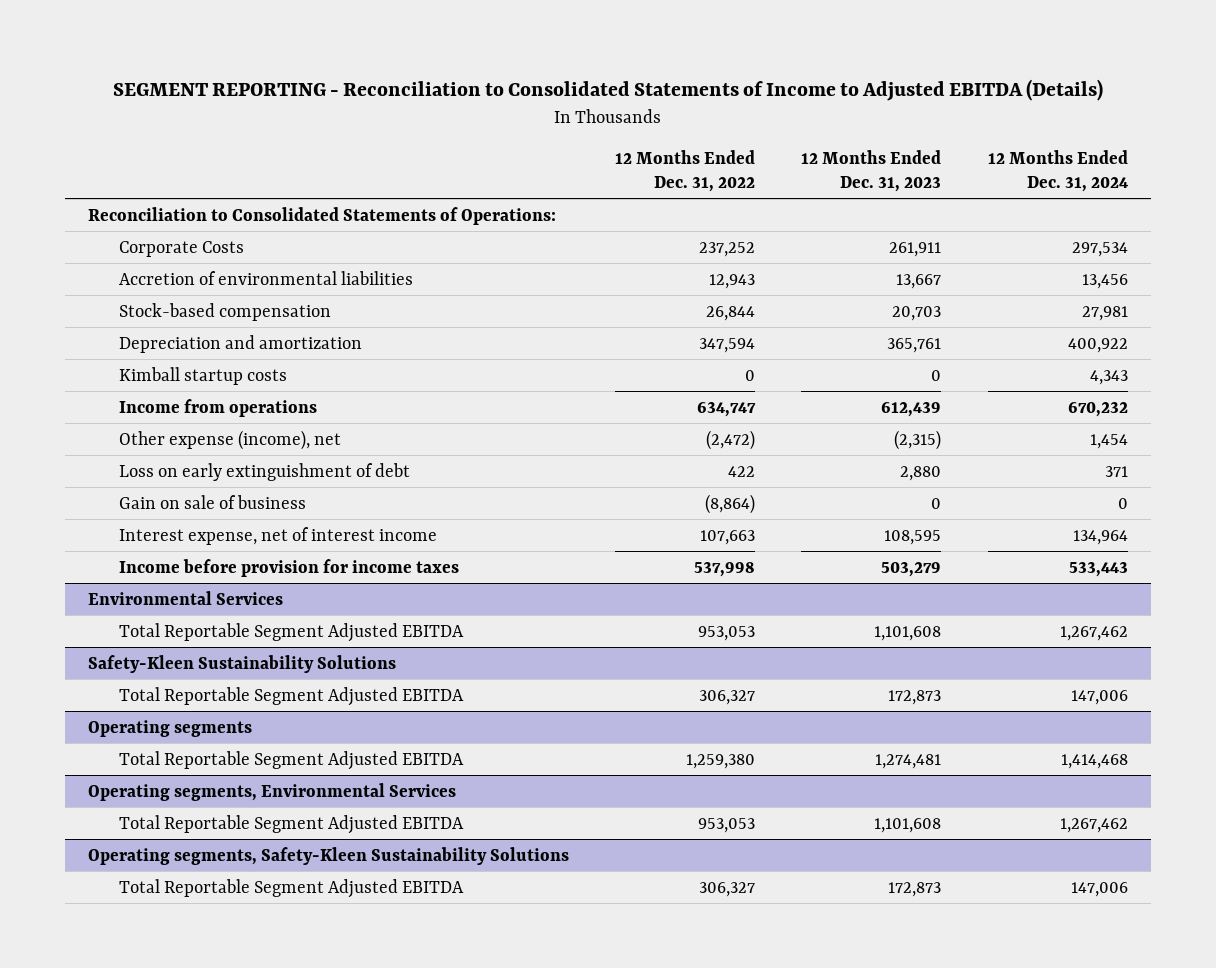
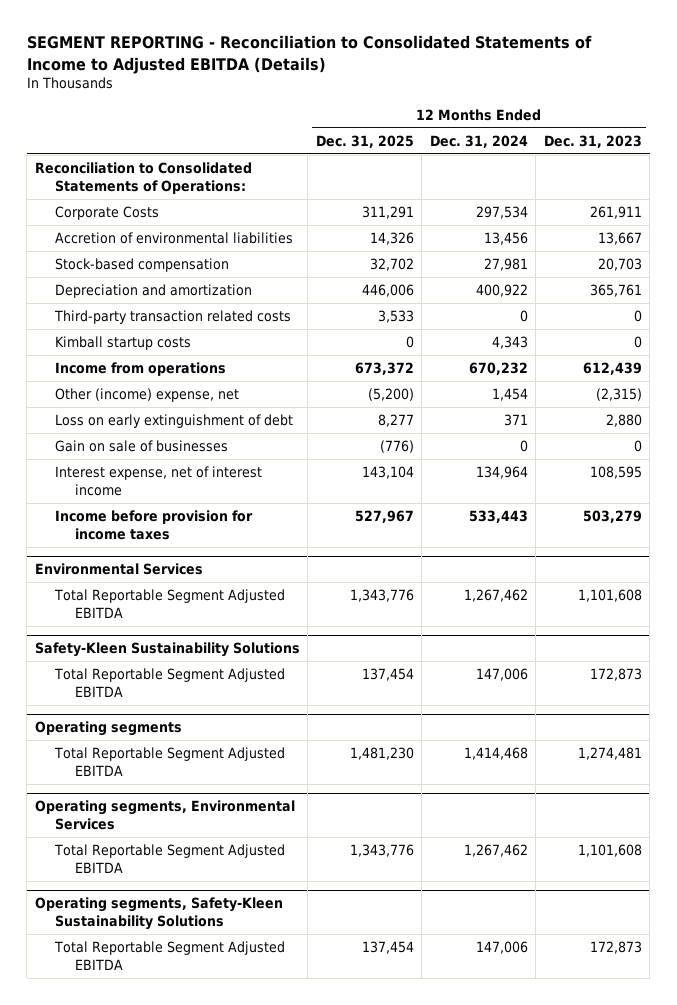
- | 12 Months Ended Dec. 31, 2022 | 12 Months Ended Dec. 31, 2023 | 12 Months Ended Dec. 31, 2024
+ | 12 Months Ended Dec. 31, 2025 | 12 Months Ended Dec. 31, 2024 | 12 Months Ended Dec. 31, 2023
+ Third-party transaction related costs | 3,533 | 0 | 0
- Other expense (income), net | (2,472) | (2,315) | 1,454
+ Other (income) expense, net | (5,200) | 1,454 | (2,315)
- Gain on sale of business | (8,864) | 0 | 0
+ Gain on sale of businesses | (776) | 0 | 0

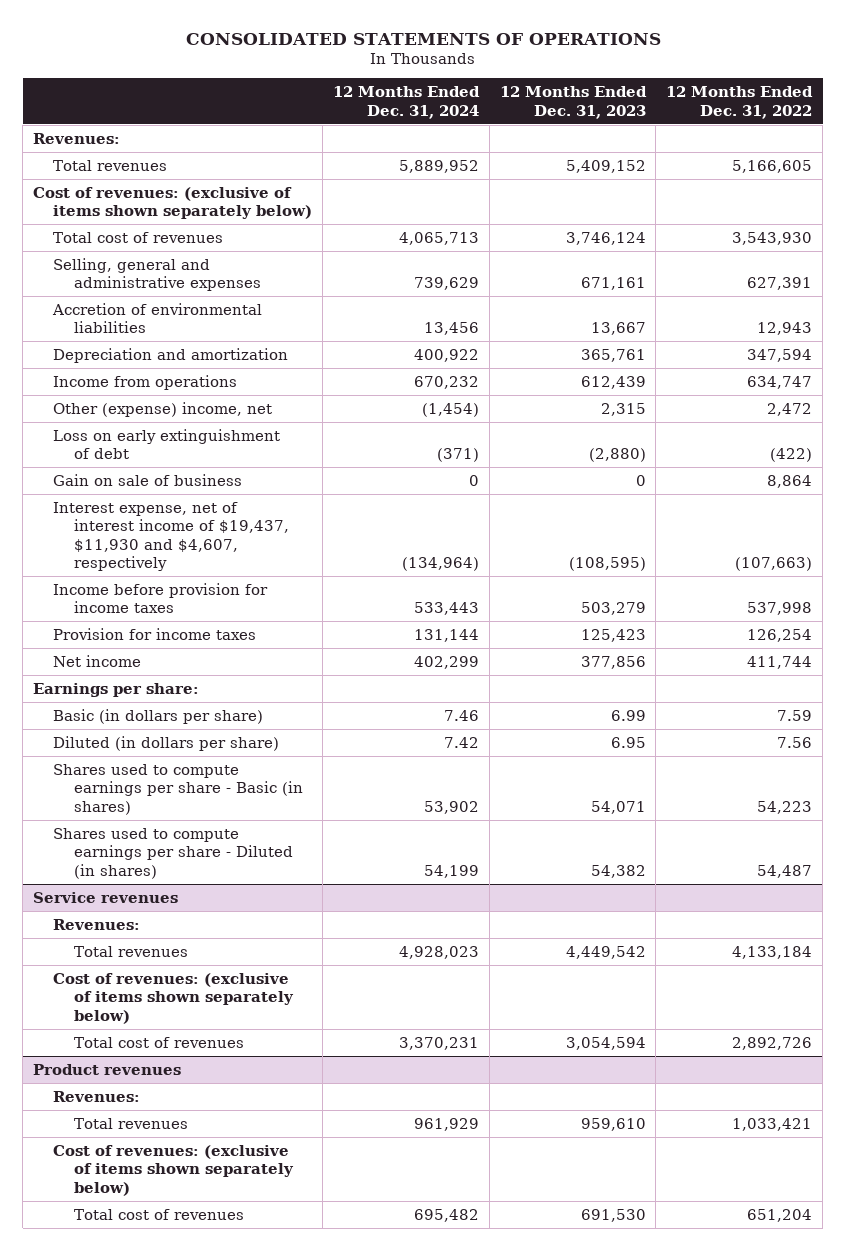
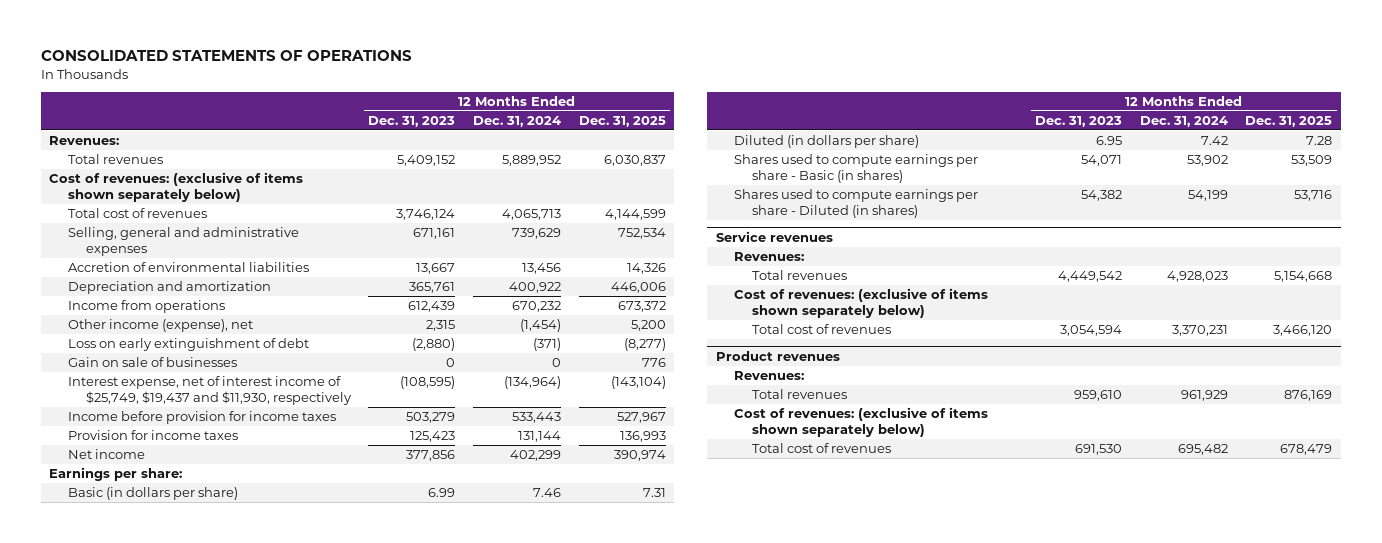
- | 12 Months Ended Dec. 31, 2024 | 12 Months Ended Dec. 31, 2023 | 12 Months Ended Dec. 31, 2022
+ | 12 Months Ended Dec. 31, 2023 | 12 Months Ended Dec. 31, 2024 | 12 Months Ended Dec. 31, 2025
- Other (expense) income, net | (1,454) | 2,315 | 2,472
+ Other income (expense), net | 2,315 | (1,454) | 5,200
- Gain on sale of business | 0 | 0 | 8,864
- Interest expense, net of interest income of $19,437, $11,930 and $4,607, respectively | (134,964) | (108,595) | (107,663)
+ Gain on sale of businesses | 0 | 0 | 776
+ Interest expense, net of interest income of $25,749, $19,437 and $11,930, respectively | (108,595) | (134,964) | (143,104)

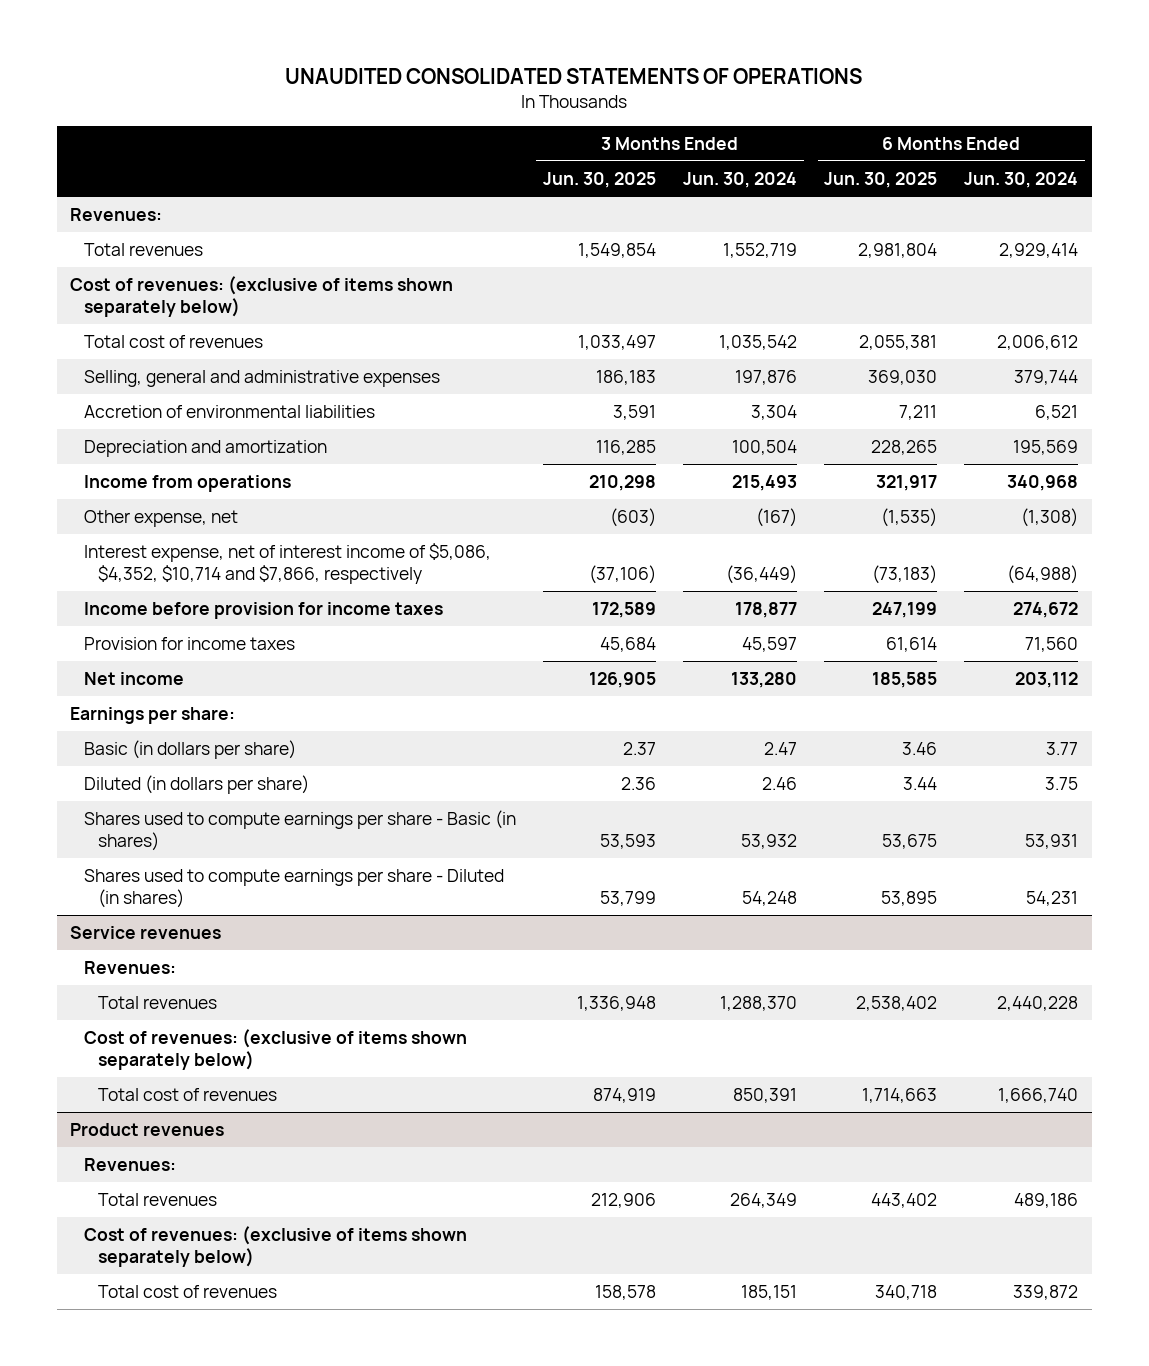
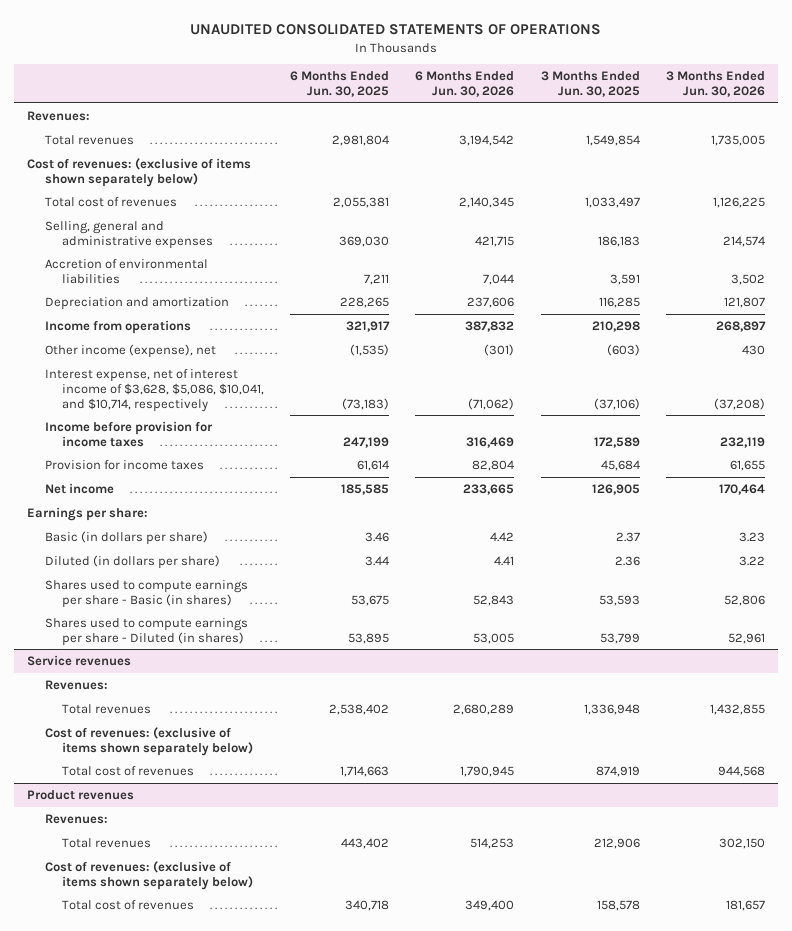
- | 3 Months Ended Jun. 30, 2025 | 3 Months Ended Jun. 30, 2024 | 6 Months Ended Jun. 30, 2025 | 6 Months Ended Jun. 30, 2024
+ | 6 Months Ended Jun. 30, 2025 | 6 Months Ended Jun. 30, 2026 | 3 Months Ended Jun. 30, 2025 | 3 Months Ended Jun. 30, 2026
- Other expense, net | (603) | (167) | (1,535) | (1,308)
- Interest expense, net of interest income of $5,086, $4,352, $10,714 and $7,866, respectively | (37,106) | (36,449) | (73,183) | (64,988)
+ Other income (expense), net | (1,535) | (301) | (603) | 430
+ Interest expense, net of interest income of $3,628, $5,086, $10,041, and $10,714, respectively | (73,183) | (71,062) | (37,106) | (37,208)

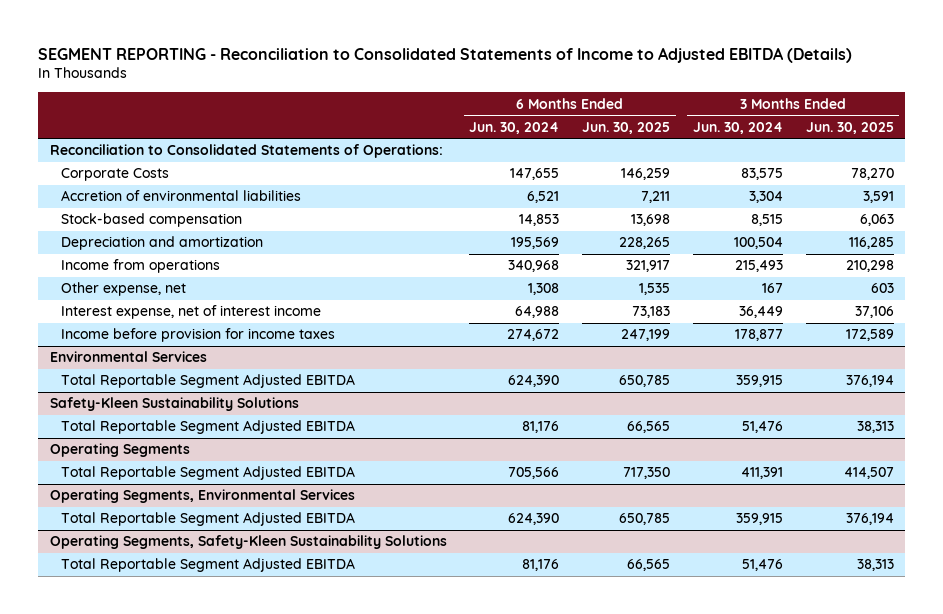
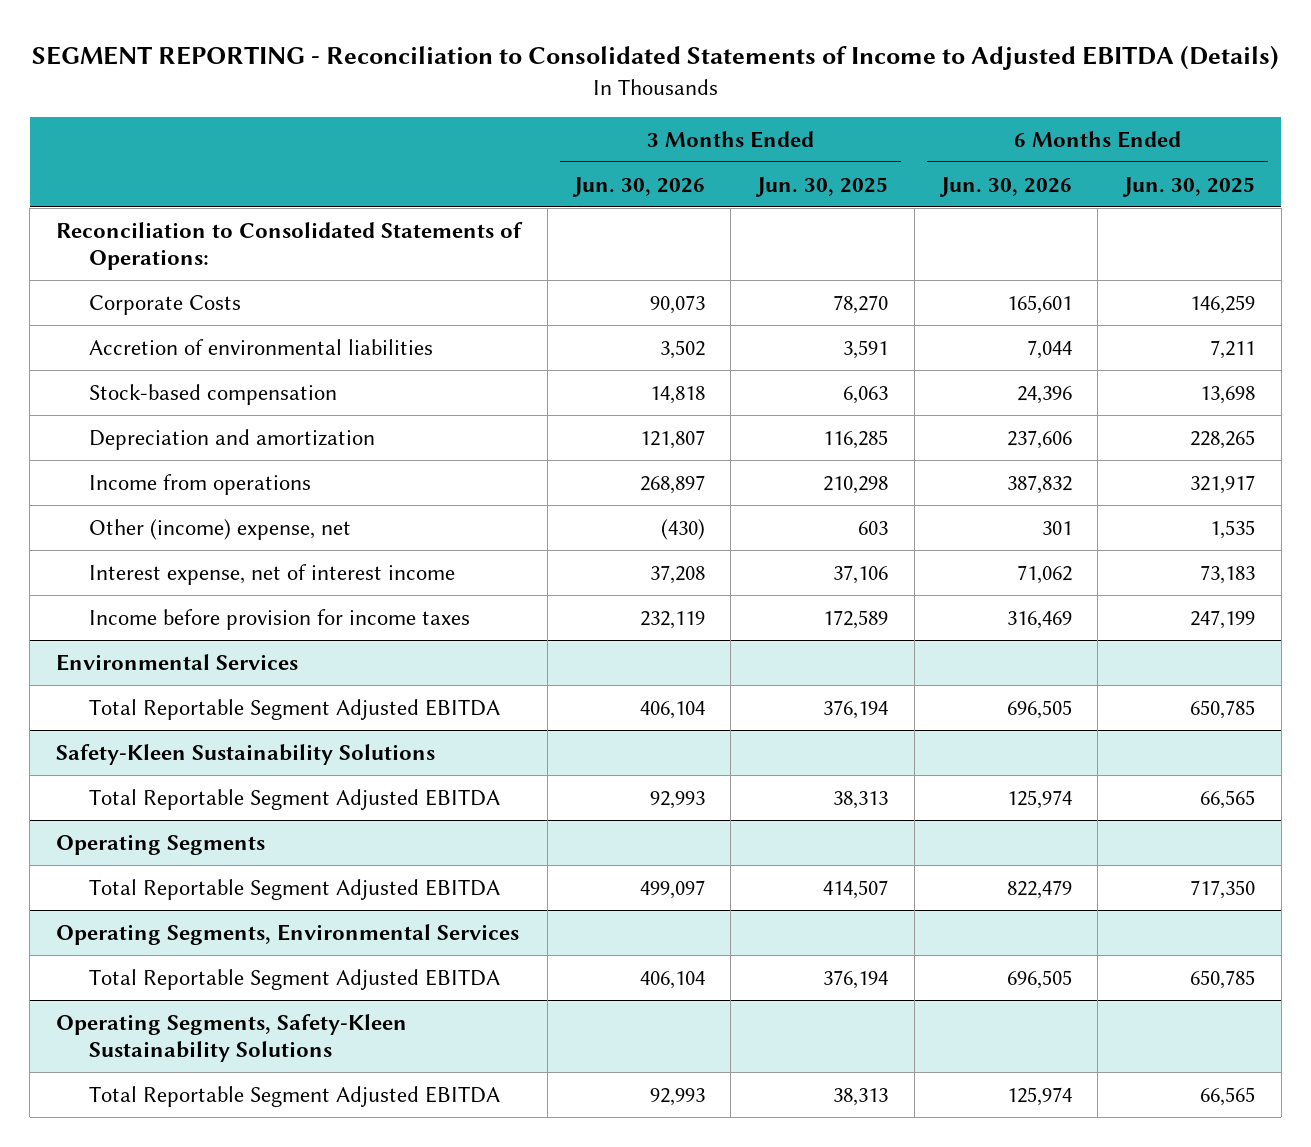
- | 6 Months Ended Jun. 30, 2024 | 6 Months Ended Jun. 30, 2025 | 3 Months Ended Jun. 30, 2024 | 3 Months Ended Jun. 30, 2025
+ | 3 Months Ended Jun. 30, 2026 | 3 Months Ended Jun. 30, 2025 | 6 Months Ended Jun. 30, 2026 | 6 Months Ended Jun. 30, 2025
- Other expense, net | 1,308 | 1,535 | 167 | 603
+ Other (income) expense, net | (430) | 603 | 301 | 1,535

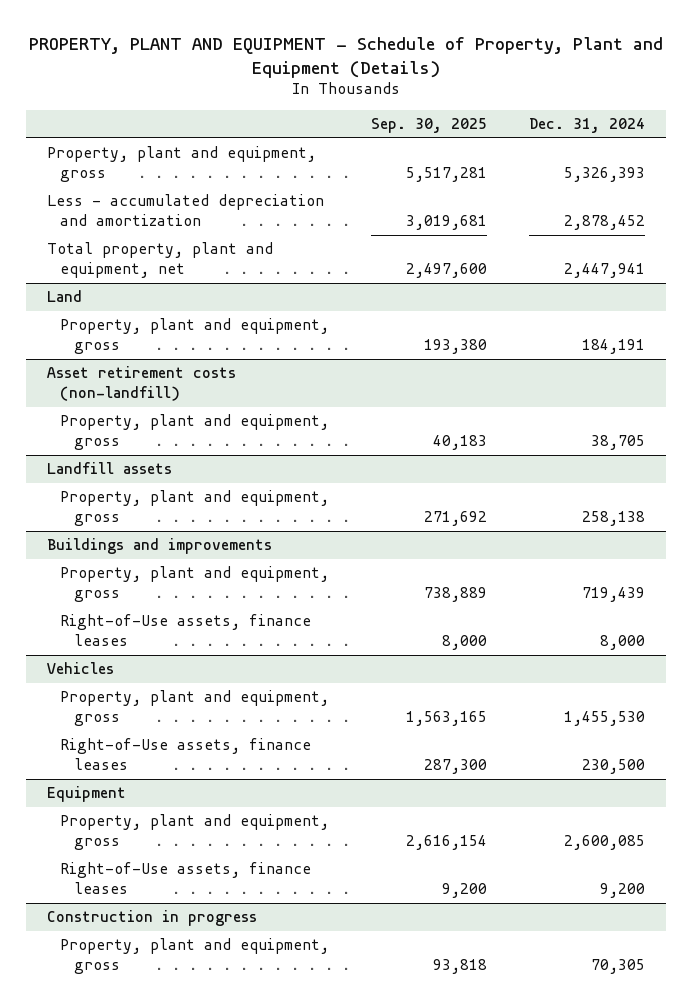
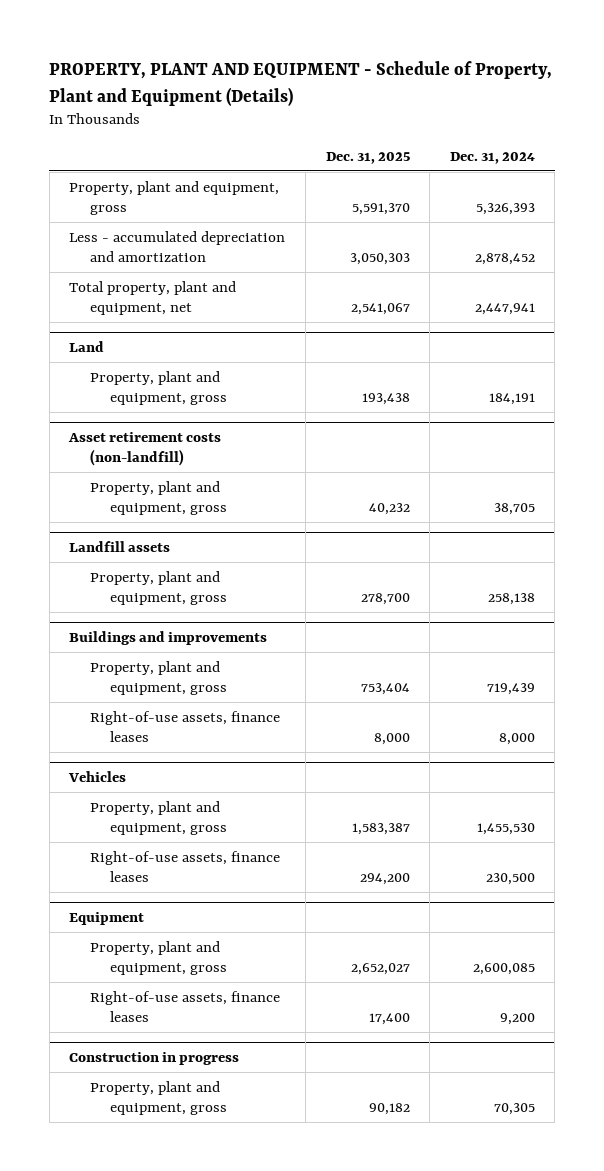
- | Sep. 30, 2025 | Dec. 31, 2024
+ | Dec. 31, 2025 | Dec. 31, 2024
@ Buildings and improvements
- Right-of-Use assets, finance leases | 8,000 | 8,000
+ Right-of-use assets, finance leases | 8,000 | 8,000
@ Vehicles
- Right-of-Use assets, finance leases | 287,300 | 230,500
+ Right-of-use assets, finance leases | 294,200 | 230,500
@ Equipment
- Right-of-Use assets, finance leases | 9,200 | 9,200
+ Right-of-use assets, finance leases | 17,400 | 9,200

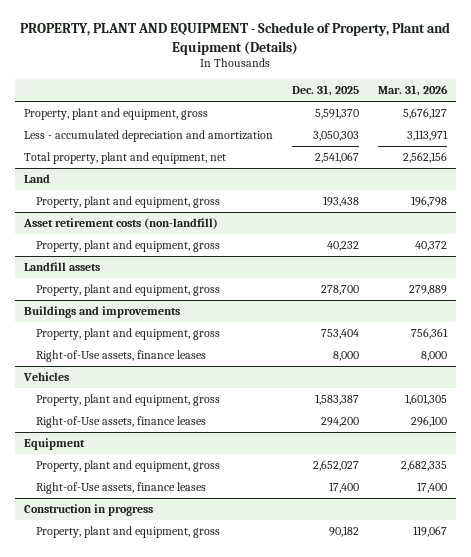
- | Dec. 31, 2025 | Dec. 31, 2024
+ | Dec. 31, 2025 | Mar. 31, 2026
@ Buildings and improvements
- Right-of-use assets, finance leases | 8,000 | 8,000
+ Right-of-Use assets, finance leases | 8,000 | 8,000
@ Vehicles
- Right-of-use assets, finance leases | 294,200 | 230,500
+ Right-of-Use assets, finance leases | 294,200 | 296,100
@ Equipment
- Right-of-use assets, finance leases | 17,400 | 9,200
+ Right-of-Use assets, finance leases | 17,400 | 17,400

